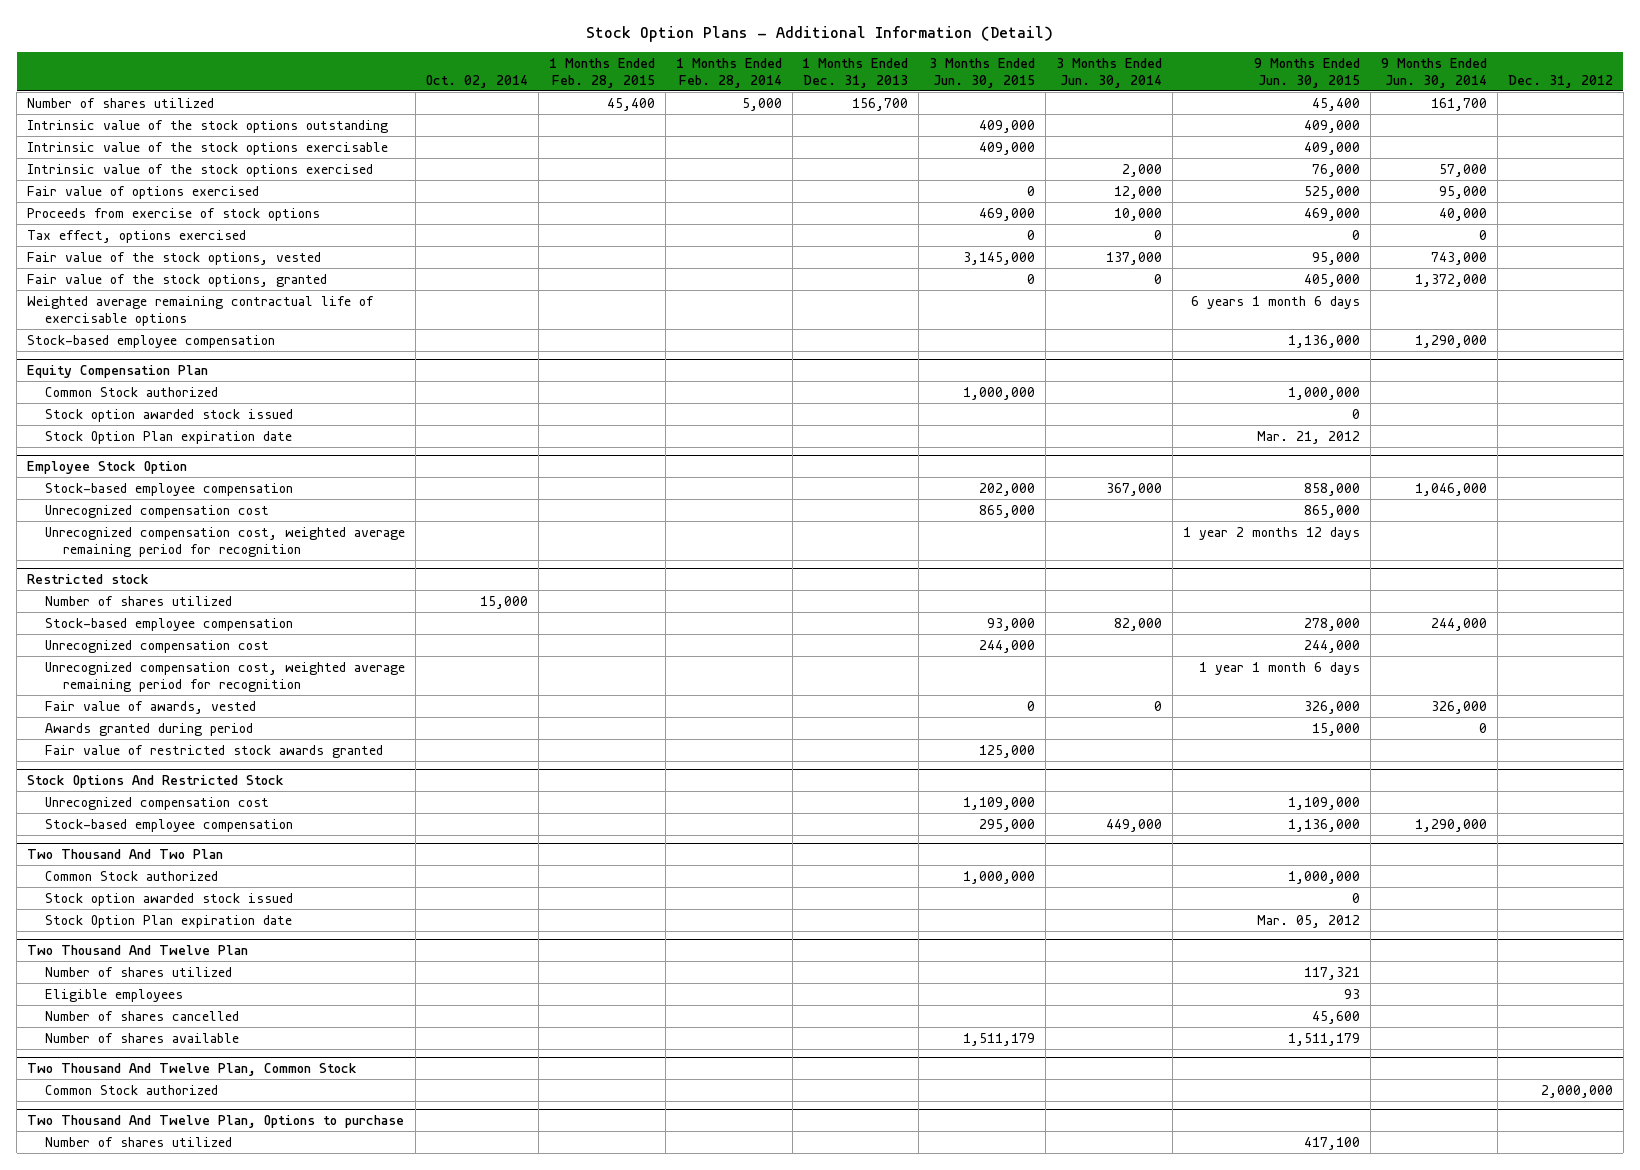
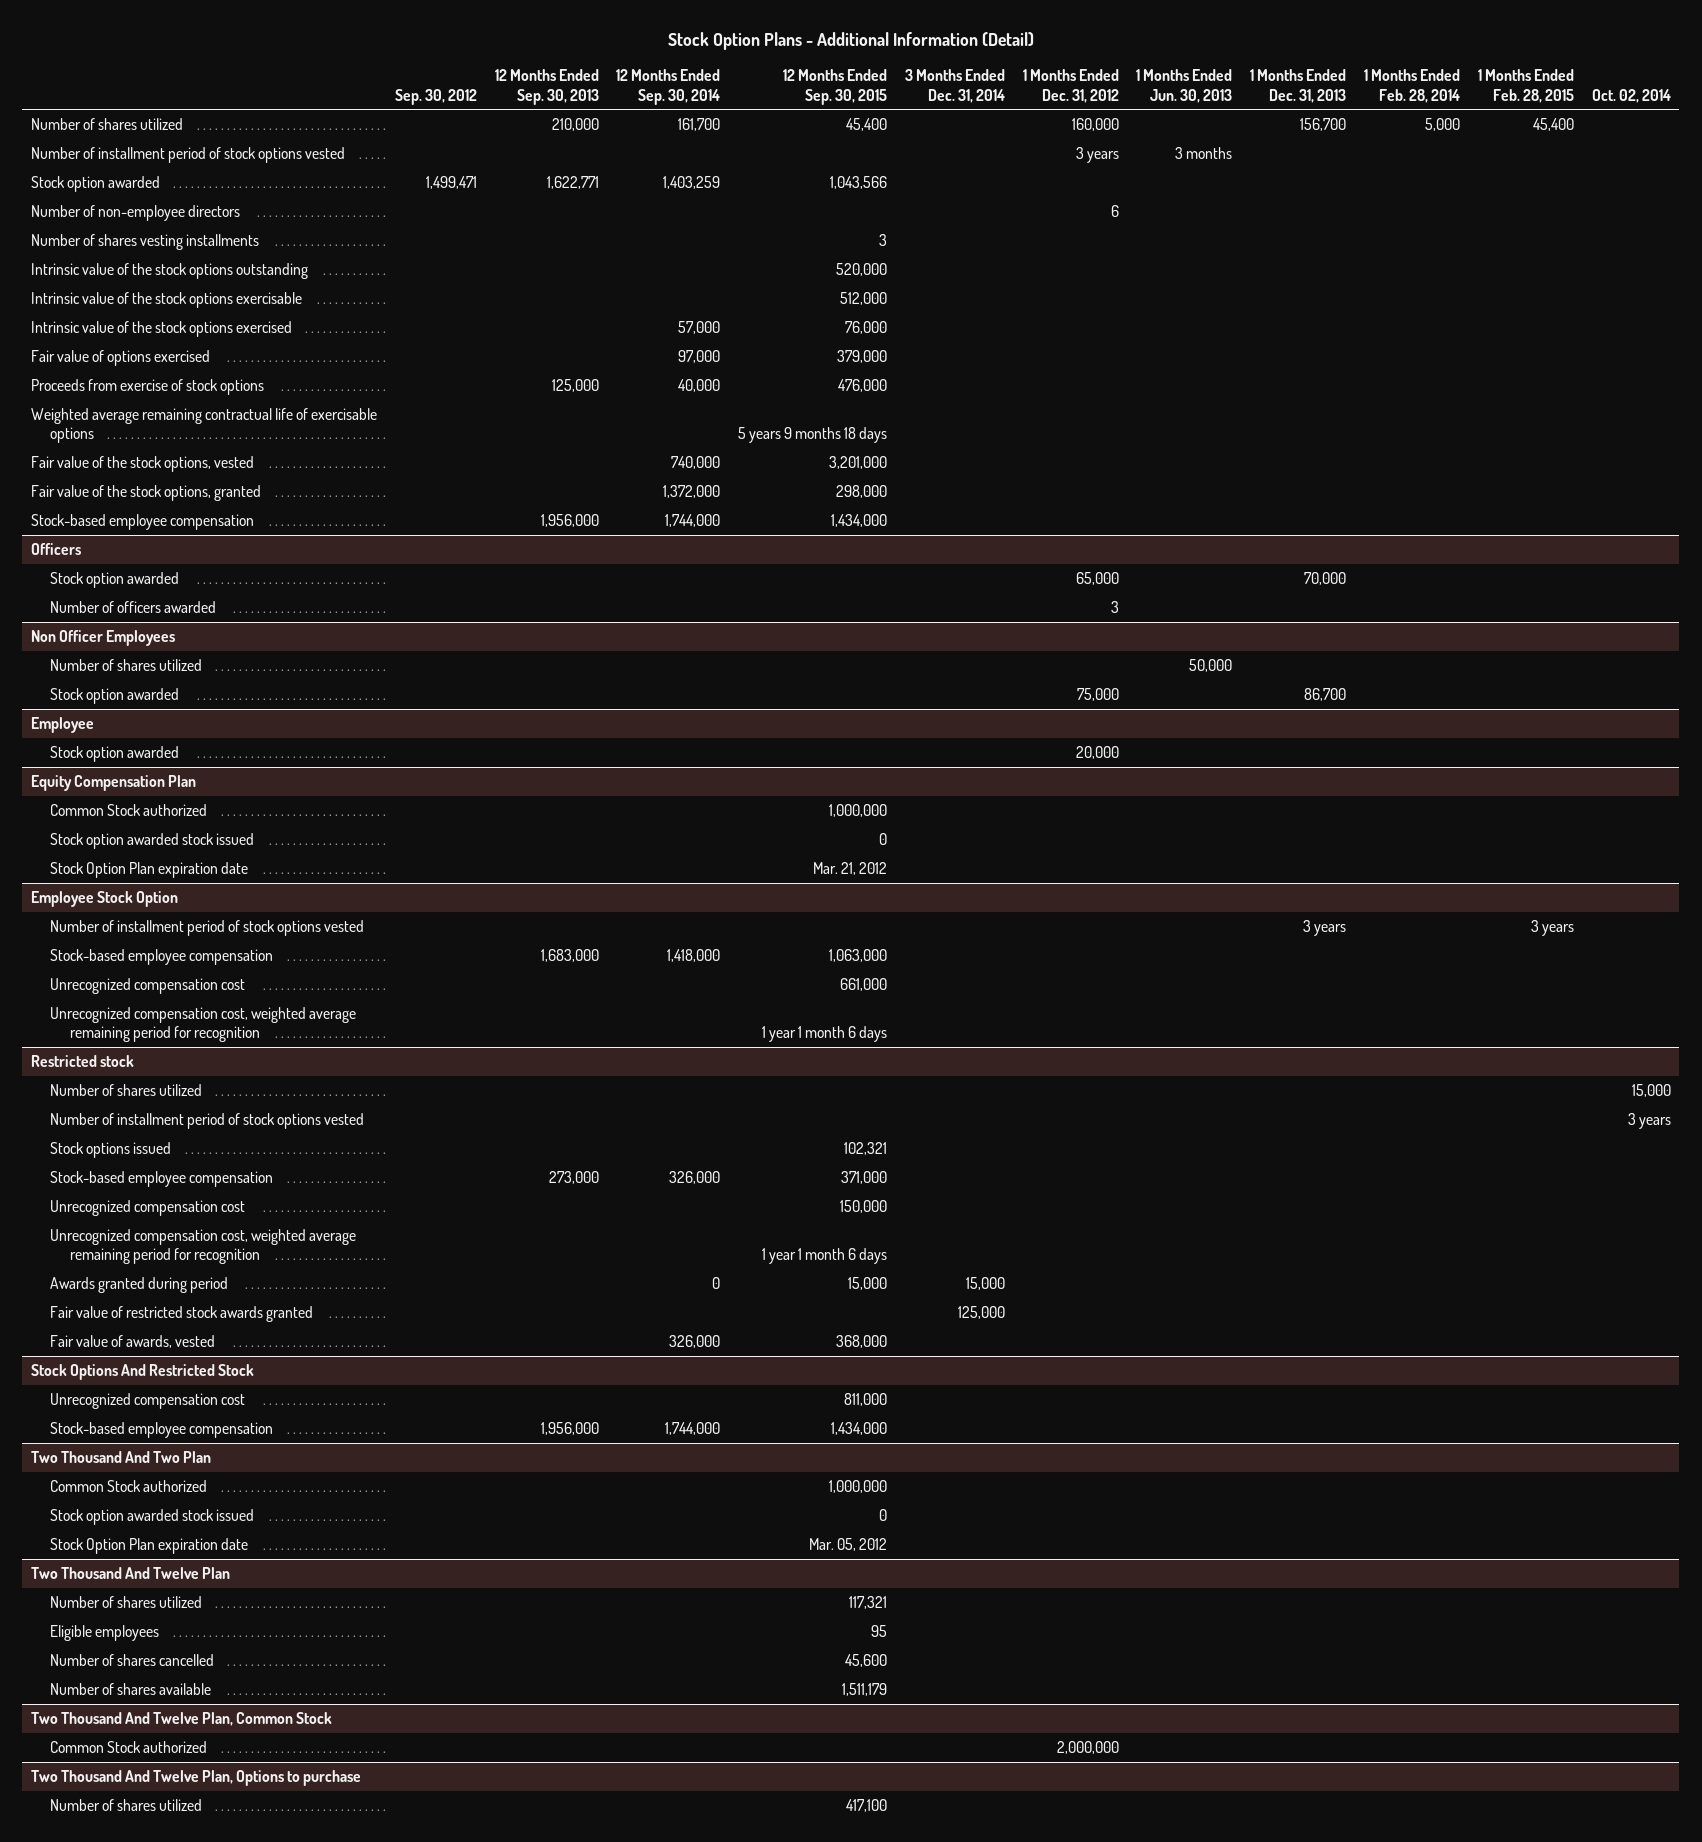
- | Oct. 02, 2014 | 1 Months Ended Feb. 28, 2015 | 1 Months Ended Feb. 28, 2014 | 1 Months Ended Dec. 31, 2013 | 3 Months Ended Jun. 30, 2015 | 3 Months Ended Jun. 30, 2014 | 9 Months Ended Jun. 30, 2015 | 9 Months Ended Jun. 30, 2014 | Dec. 31, 2012
+ | Sep. 30, 2012 | 12 Months Ended Sep. 30, 2013 | 12 Months Ended Sep. 30, 2014 | 12 Months Ended Sep. 30, 2015 | 3 Months Ended Dec. 31, 2014 | 1 Months Ended Dec. 31, 2012 | 1 Months Ended Jun. 30, 2013 | 1 Months Ended Dec. 31, 2013 | 1 Months Ended Feb. 28, 2014 | 1 Months Ended Feb. 28, 2015 | Oct. 02, 2014
+ Number of installment period of stock options vested | | | | | | 3 years | 3 months | | | |
+ Stock option awarded | 1,499,471 | 1,622,771 | 1,403,259 | 1,043,566 | | | | | | |
+ Number of non-employee directors | | | | | | 6 | | | | |
+ Number of shares vesting installments | | | | 3 | | | | | | |
- Tax effect, options exercised | | | | | 0 | 0 | 0 | 0 |
moved up: Weighted average remaining contractual life of exercisable options | | | | 5 years 9 months 18 days | | | | | | |
+ Officers
+ Stock option awarded | | | | | | 65,000 | | 70,000 | | |
+ Number of officers awarded | | | | | | 3 | | | | |
+ Non Officer Employees
+ Number of shares utilized | | | | | | | 50,000 | | | |
+ Stock option awarded | | | | | | 75,000 | | 86,700 | | |
+ Employee
+ Stock option awarded | | | | | | 20,000 | | | | |
@ Employee Stock Option
+ Number of installment period of stock options vested | | | | | | | | 3 years | | 3 years |
@ Restricted stock
+ Number of installment period of stock options vested | | | | | | | | | | | 3 years
+ Stock options issued | | | | 102,321 | | | | | | |
moved down: Fair value of awards, vested | | | 326,000 | 368,000 | | | | | | |

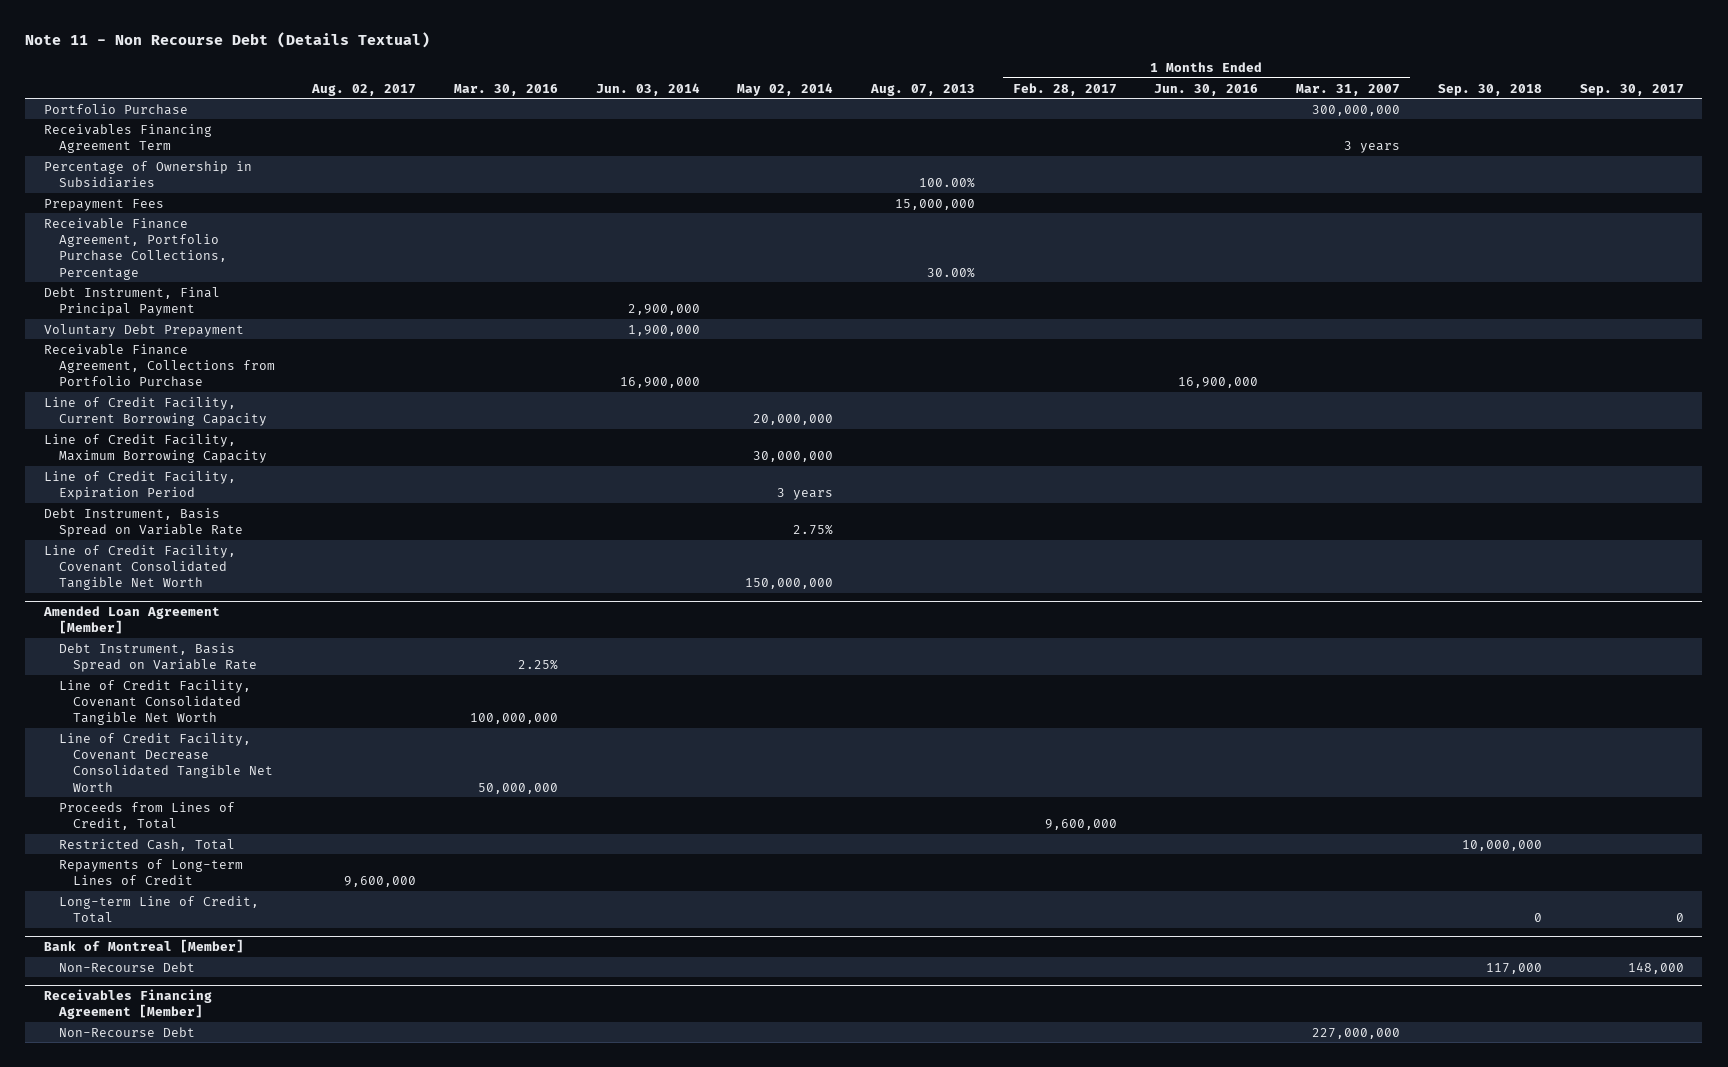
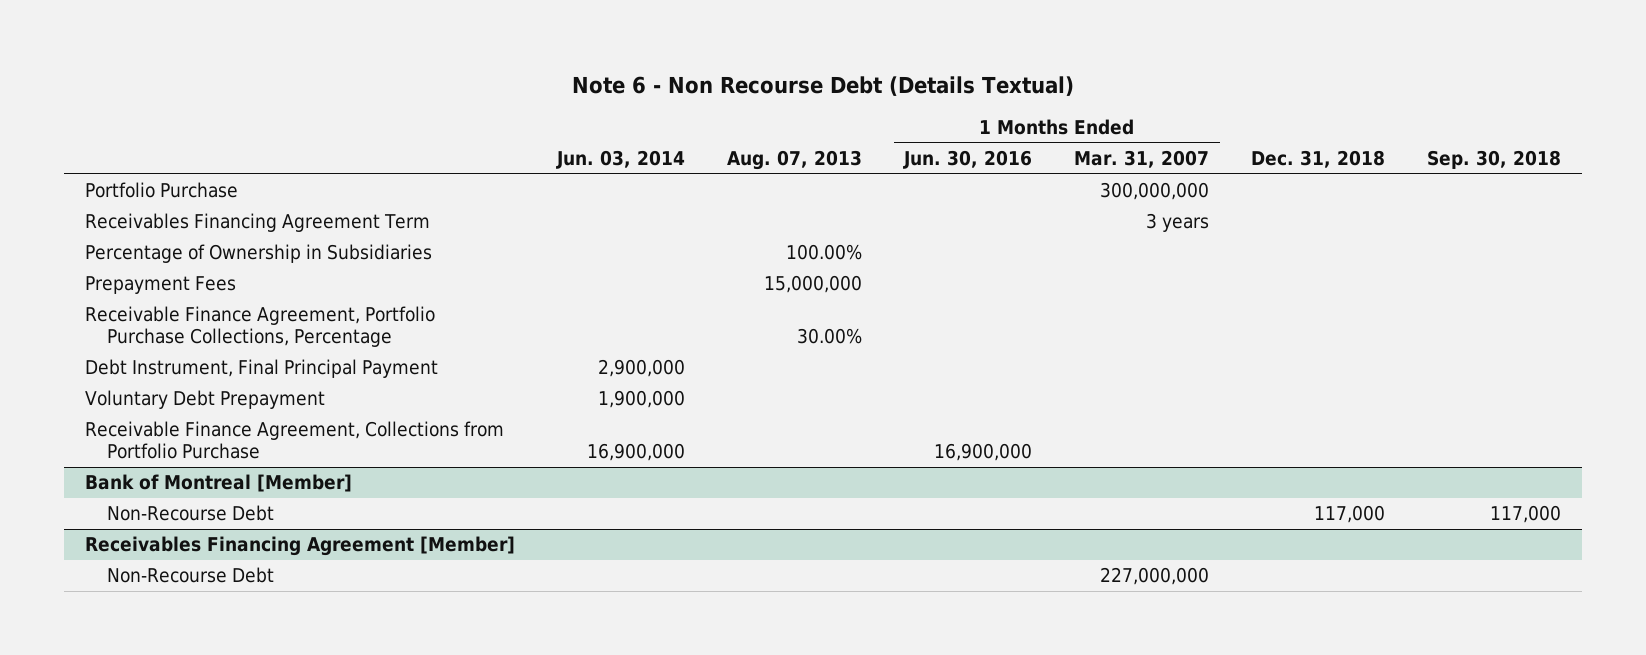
- Note 11 - Non Recourse Debt (Details Textual)
+ Note 6 - Non Recourse Debt (Details Textual)
- | Aug. 02, 2017 | Mar. 30, 2016 | Jun. 03, 2014 | May 02, 2014 | Aug. 07, 2013 | 1 Months Ended Feb. 28, 2017 | 1 Months Ended Jun. 30, 2016 | 1 Months Ended Mar. 31, 2007 | Sep. 30, 2018 | Sep. 30, 2017
+ | Jun. 03, 2014 | Aug. 07, 2013 | 1 Months Ended Jun. 30, 2016 | 1 Months Ended Mar. 31, 2007 | Dec. 31, 2018 | Sep. 30, 2018
- Line of Credit Facility, Current Borrowing Capacity | | | | 20,000,000 | | | | | |
- Line of Credit Facility, Maximum Borrowing Capacity | | | | 30,000,000 | | | | | |
- Line of Credit Facility, Expiration Period | | | | 3 years | | | | | |
- Debt Instrument, Basis Spread on Variable Rate | | | | 2.75% | | | | | |
- Line of Credit Facility, Covenant Consolidated Tangible Net Worth | | | | 150,000,000 | | | | | |
- Amended Loan Agreement [Member]
- Debt Instrument, Basis Spread on Variable Rate | | 2.25% | | | | | | | |
- Line of Credit Facility, Covenant Consolidated Tangible Net Worth | | 100,000,000 | | | | | | | |
- Line of Credit Facility, Covenant Decrease Consolidated Tangible Net Worth | | 50,000,000 | | | | | | | |
- Proceeds from Lines of Credit, Total | | | | | | 9,600,000 | | | |
- Restricted Cash, Total | | | | | | | | | 10,000,000 |
- Repayments of Long-term Lines of Credit | 9,600,000 | | | | | | | | |
- Long-term Line of Credit, Total | | | | | | | | | 0 | 0

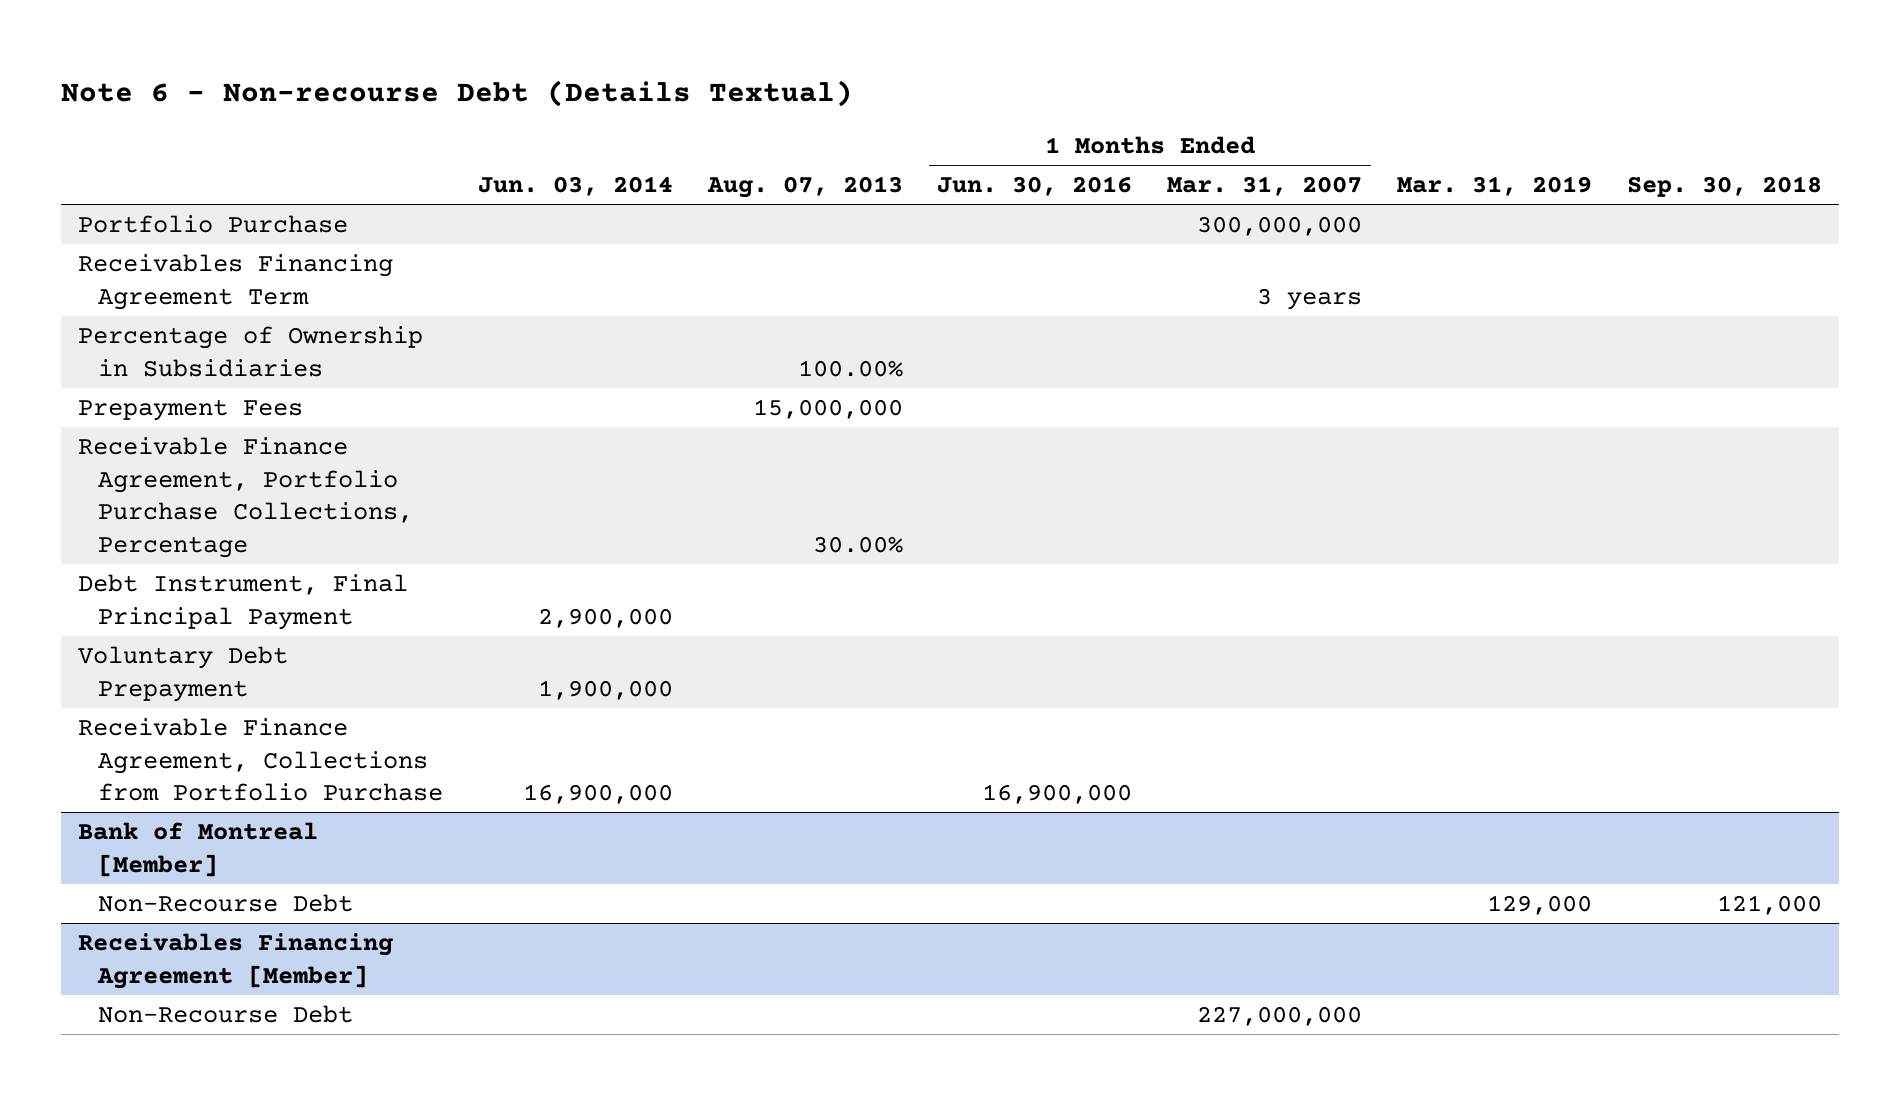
- Note 6 - Non Recourse Debt (Details Textual)
+ Note 6 - Non-recourse Debt (Details Textual)
- | Jun. 03, 2014 | Aug. 07, 2013 | 1 Months Ended Jun. 30, 2016 | 1 Months Ended Mar. 31, 2007 | Dec. 31, 2018 | Sep. 30, 2018
+ | Jun. 03, 2014 | Aug. 07, 2013 | 1 Months Ended Jun. 30, 2016 | 1 Months Ended Mar. 31, 2007 | Mar. 31, 2019 | Sep. 30, 2018
@ Bank of Montreal [Member]
- Non-Recourse Debt | | | | | 117,000 | 117,000
+ Non-Recourse Debt | | | | | 129,000 | 121,000

